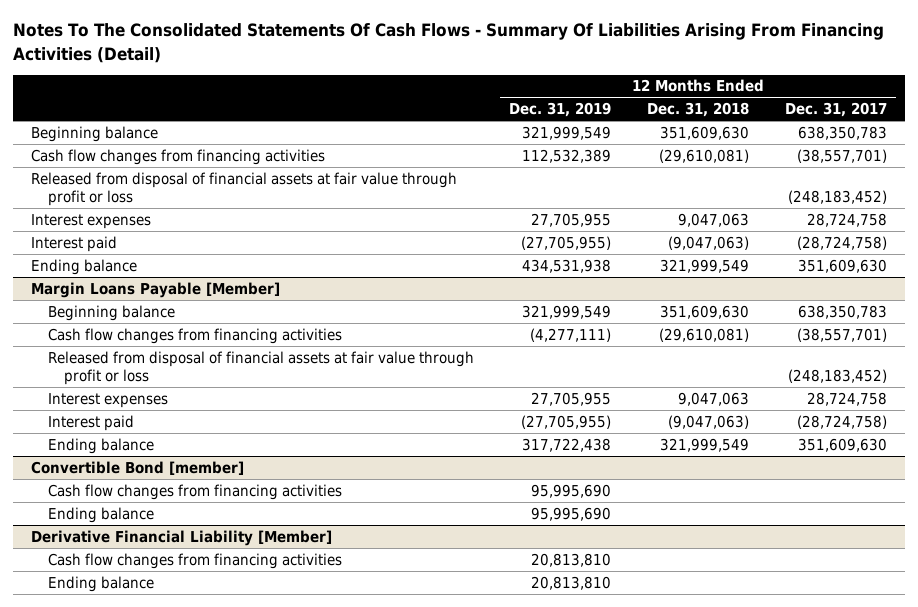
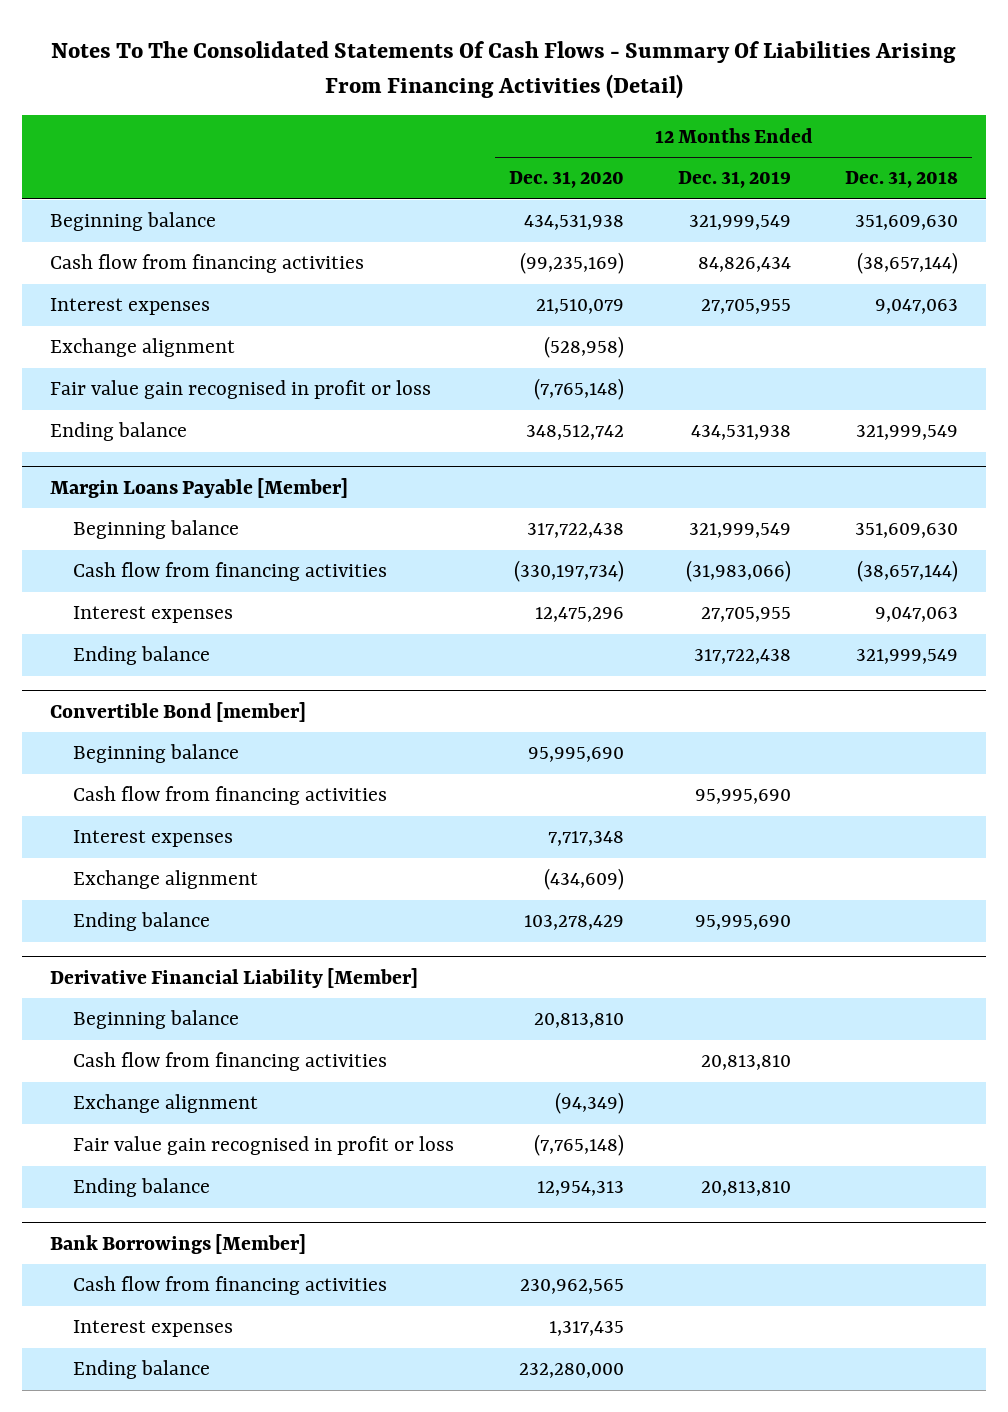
- | 12 Months Ended Dec. 31, 2019 | 12 Months Ended Dec. 31, 2018 | 12 Months Ended Dec. 31, 2017
+ | 12 Months Ended Dec. 31, 2020 | 12 Months Ended Dec. 31, 2019 | 12 Months Ended Dec. 31, 2018
- Cash flow changes from financing activities | 112,532,389 | (29,610,081) | (38,557,701)
- Released from disposal of financial assets at fair value through profit or loss | | | (248,183,452)
+ Cash flow from financing activities | (99,235,169) | 84,826,434 | (38,657,144)
- Interest paid | (27,705,955) | (9,047,063) | (28,724,758)
+ Exchange alignment | (528,958) | |
+ Fair value gain recognised in profit or loss | (7,765,148) | |
@ Margin Loans Payable [Member]
- Cash flow changes from financing activities | (4,277,111) | (29,610,081) | (38,557,701)
- Released from disposal of financial assets at fair value through profit or loss | | | (248,183,452)
+ Cash flow from financing activities | (330,197,734) | (31,983,066) | (38,657,144)
- Interest paid | (27,705,955) | (9,047,063) | (28,724,758)
@ Convertible Bond [member]
- Cash flow changes from financing activities | 95,995,690 | |
+ Beginning balance | 95,995,690 | |
+ Cash flow from financing activities | | 95,995,690 |
+ Interest expenses | 7,717,348 | |
+ Exchange alignment | (434,609) | |
@ Derivative Financial Liability [Member]
- Cash flow changes from financing activities | 20,813,810 | |
+ Beginning balance | 20,813,810 | |
+ Cash flow from financing activities | | 20,813,810 |
+ Exchange alignment | (94,349) | |
+ Fair value gain recognised in profit or loss | (7,765,148) | |
+ Bank Borrowings [Member]
+ Cash flow from financing activities | 230,962,565 | |
+ Interest expenses | 1,317,435 | |
+ Ending balance | 232,280,000 | |

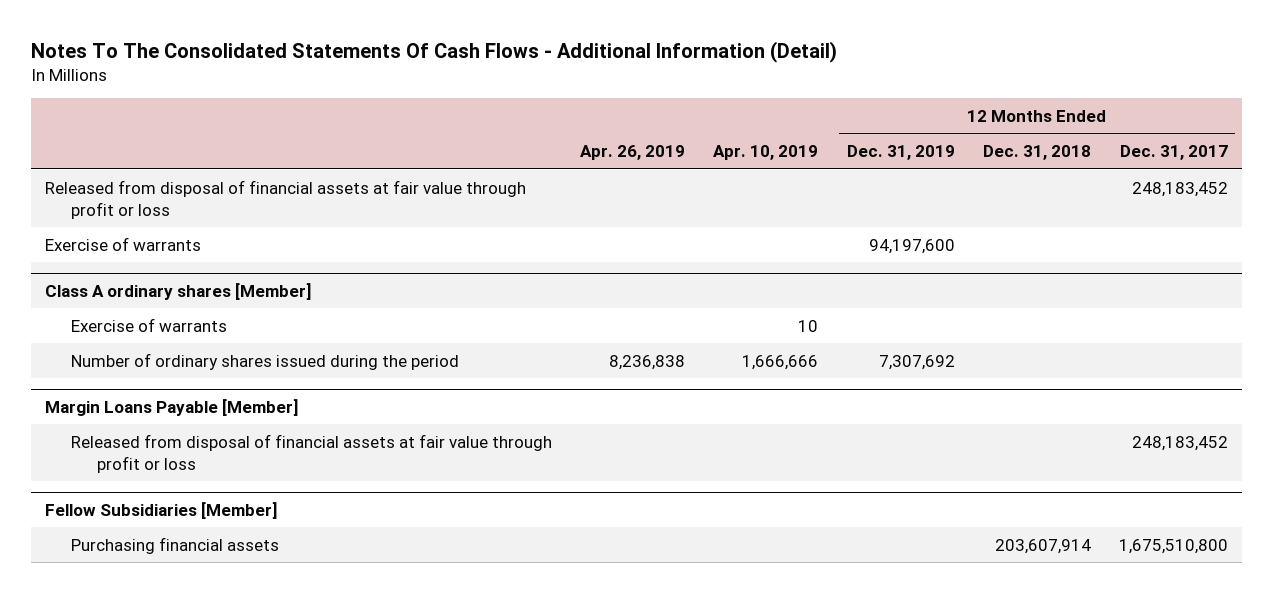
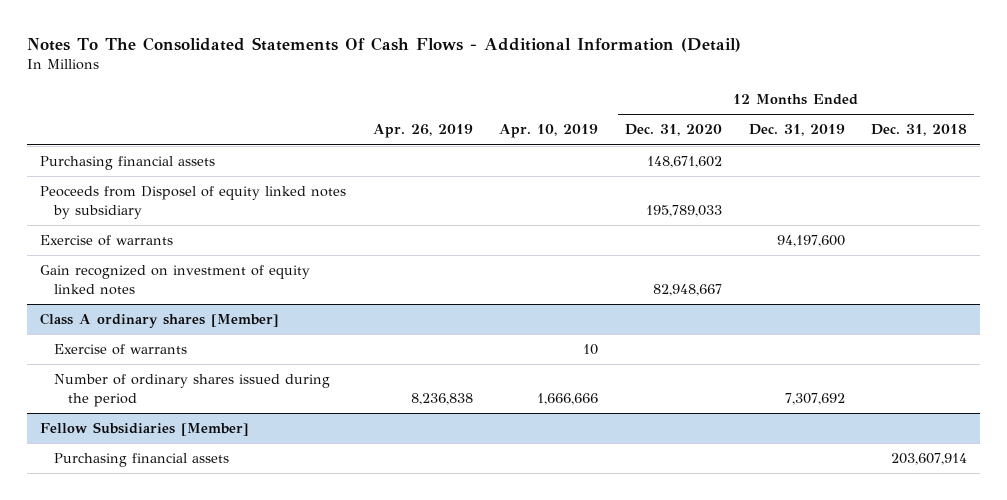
- | Apr. 26, 2019 | Apr. 10, 2019 | 12 Months Ended Dec. 31, 2019 | 12 Months Ended Dec. 31, 2018 | 12 Months Ended Dec. 31, 2017
+ | Apr. 26, 2019 | Apr. 10, 2019 | 12 Months Ended Dec. 31, 2020 | 12 Months Ended Dec. 31, 2019 | 12 Months Ended Dec. 31, 2018
- Released from disposal of financial assets at fair value through profit or loss | | | | | 248,183,452
+ Purchasing financial assets | | | 148,671,602 | |
+ Peoceeds from Disposel of equity linked notes by subsidiary | | | 195,789,033 | |
+ Gain recognized on investment of equity linked notes | | | 82,948,667 | |
- Margin Loans Payable [Member]
- Released from disposal of financial assets at fair value through profit or loss | | | | | 248,183,452

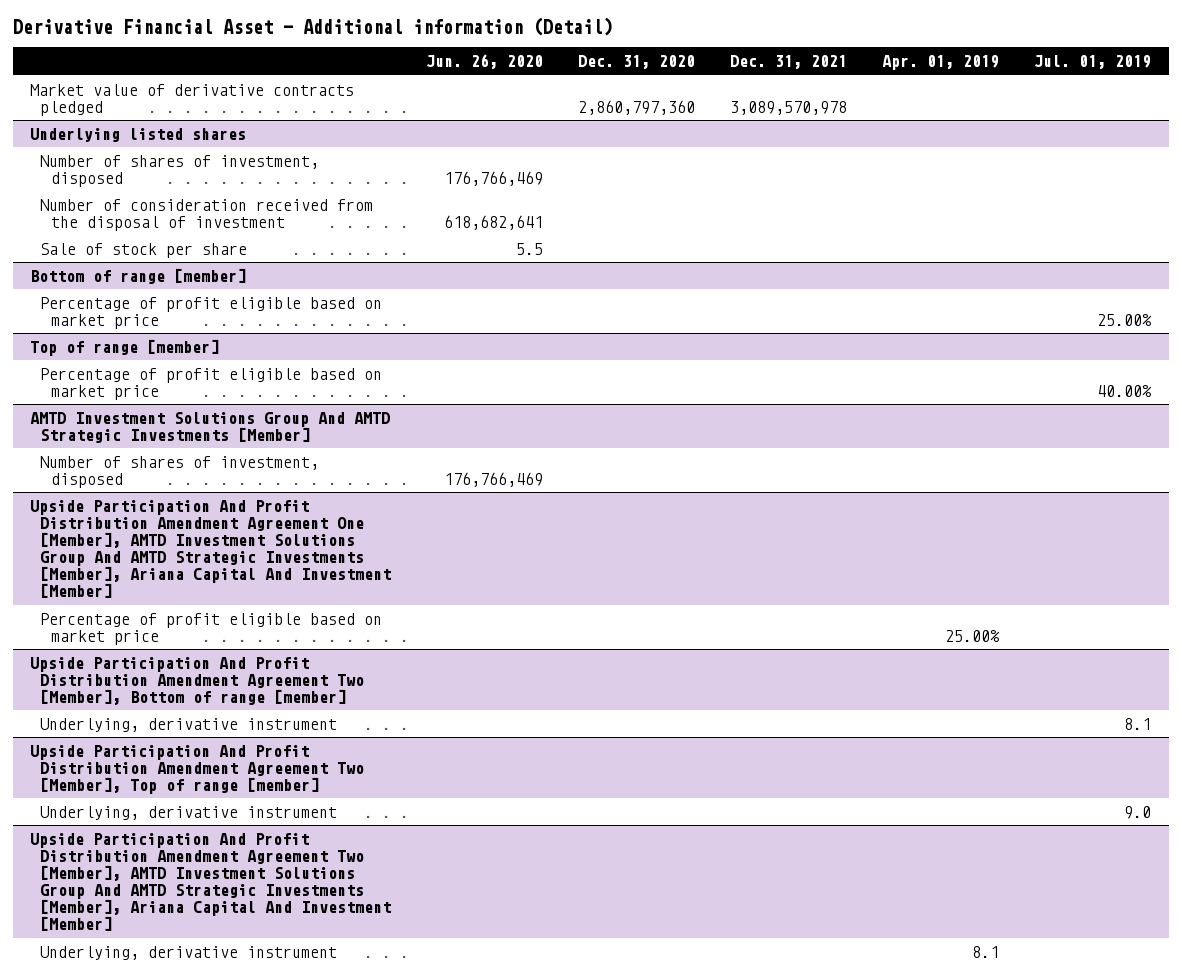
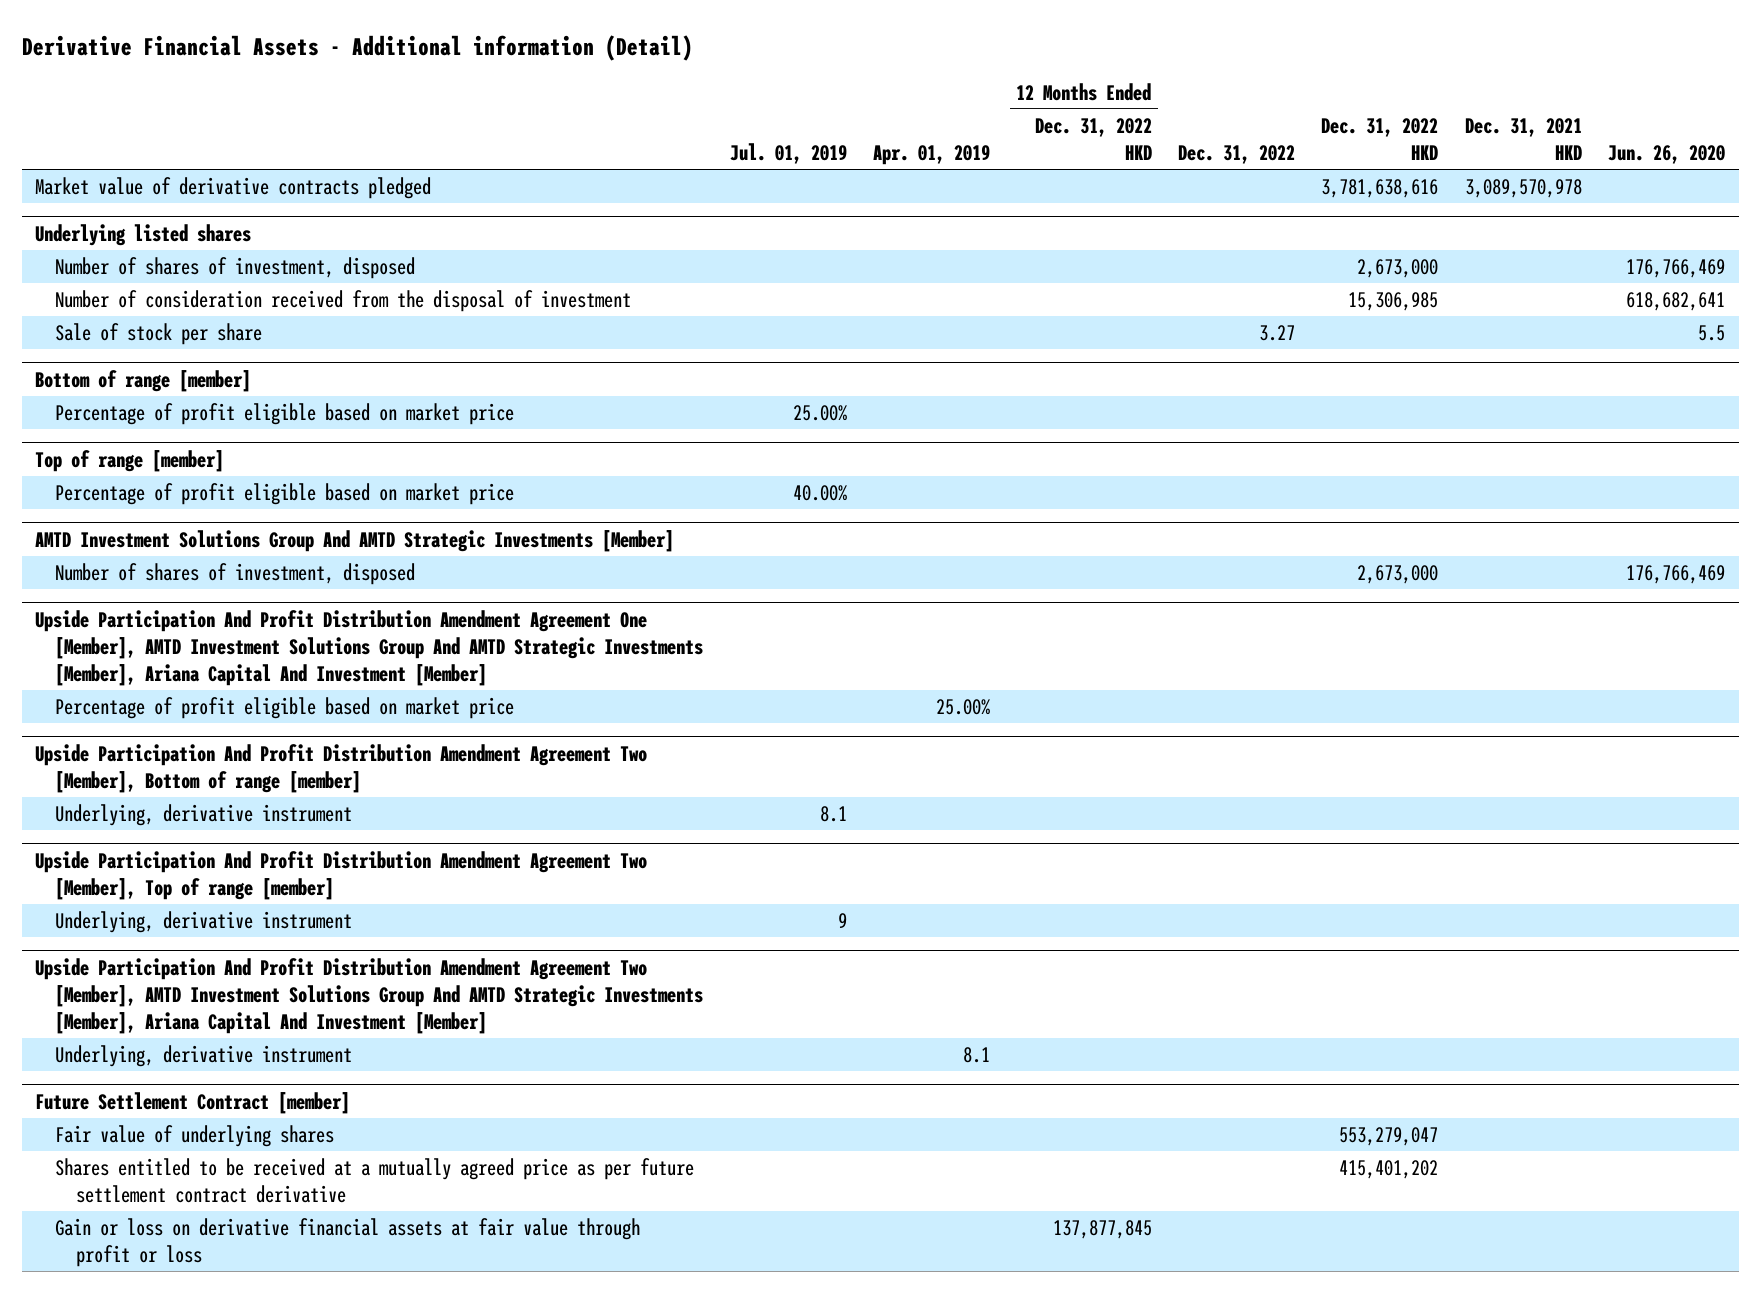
- Derivative Financial Asset - Additional information (Detail)
+ Derivative Financial Assets - Additional information (Detail)
- | Jun. 26, 2020 | Dec. 31, 2020 | Dec. 31, 2021 | Apr. 01, 2019 | Jul. 01, 2019
+ | Jul. 01, 2019 | Apr. 01, 2019 | 12 Months Ended Dec. 31, 2022 HKD | Dec. 31, 2022 | Dec. 31, 2022 HKD | Dec. 31, 2021 HKD | Jun. 26, 2020
@ Upside Participation And Profit Distribution Amendment Agreement Two [Member], Top of range [member]
- Underlying, derivative instrument | | | | | 9.0
+ Underlying, derivative instrument | 9 | | | | | |
+ Future Settlement Contract [member]
+ Fair value of underlying shares | | | | | 553,279,047 | |
+ Shares entitled to be received at a mutually agreed price as per future settlement contract derivative | | | | | 415,401,202 | |
+ Gain or loss on derivative financial assets at fair value through profit or loss | | | 137,877,845 | | | |

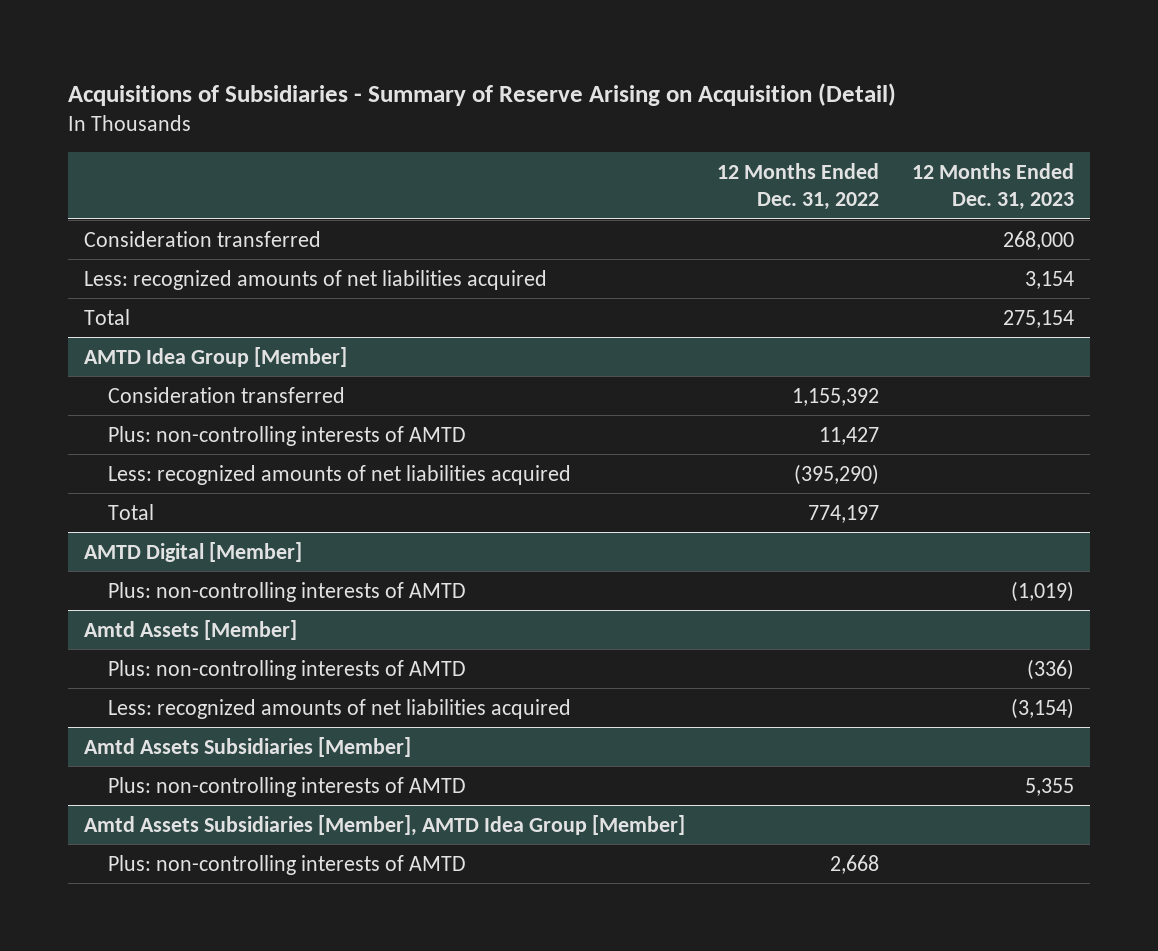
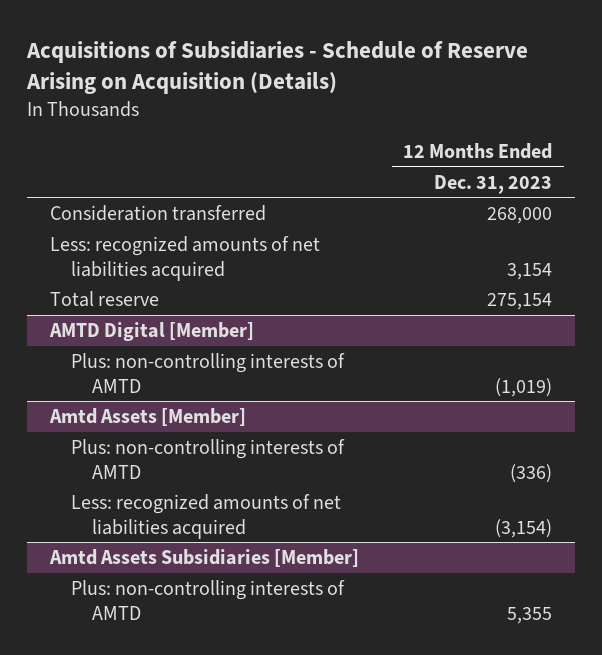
- Acquisitions of Subsidiaries - Summary of Reserve Arising on Acquisition (Detail)
+ Acquisitions of Subsidiaries - Schedule of Reserve Arising on Acquisition (Details)
- | 12 Months Ended Dec. 31, 2022 | 12 Months Ended Dec. 31, 2023
+ | 12 Months Ended Dec. 31, 2023
- Total | | 275,154
- AMTD Idea Group [Member]
- Consideration transferred | 1,155,392 |
- Plus: non-controlling interests of AMTD | 11,427 |
- Less: recognized amounts of net liabilities acquired | (395,290) |
- Total | 774,197 |
+ Total reserve | 275,154
- Amtd Assets Subsidiaries [Member], AMTD Idea Group [Member]
- Plus: non-controlling interests of AMTD | 2,668 |

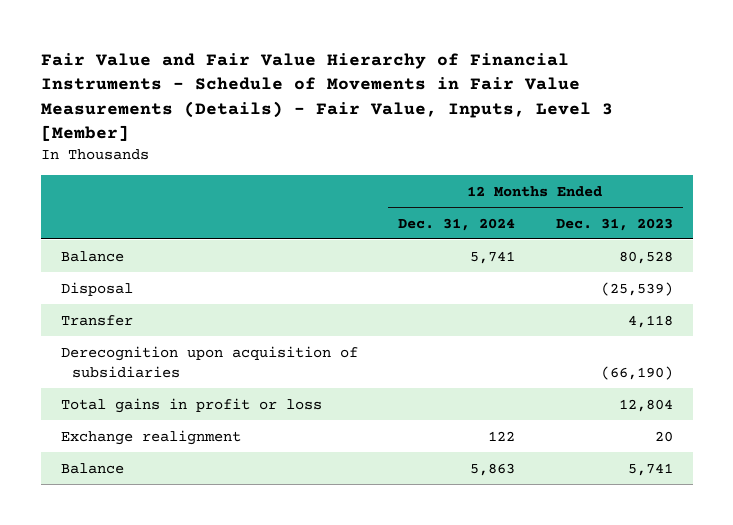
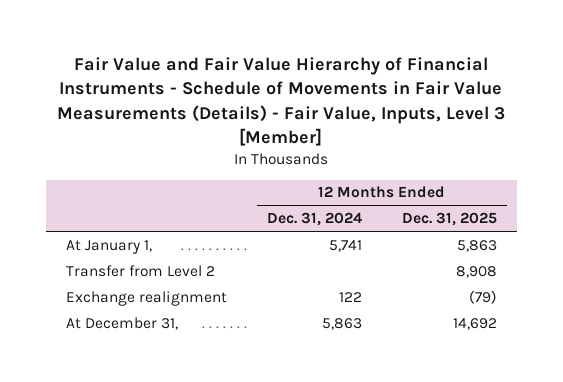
- | 12 Months Ended Dec. 31, 2024 | 12 Months Ended Dec. 31, 2023
+ | 12 Months Ended Dec. 31, 2024 | 12 Months Ended Dec. 31, 2025
- Balance | 5,741 | 80,528
- Disposal | | (25,539)
- Transfer | | 4,118
- Derecognition upon acquisition of subsidiaries | | (66,190)
- Total gains in profit or loss | | 12,804
+ At January 1, | 5,741 | 5,863
+ Transfer from Level 2 | | 8,908
- Balance | 5,863 | 5,741
+ At December 31, | 5,863 | 14,692

